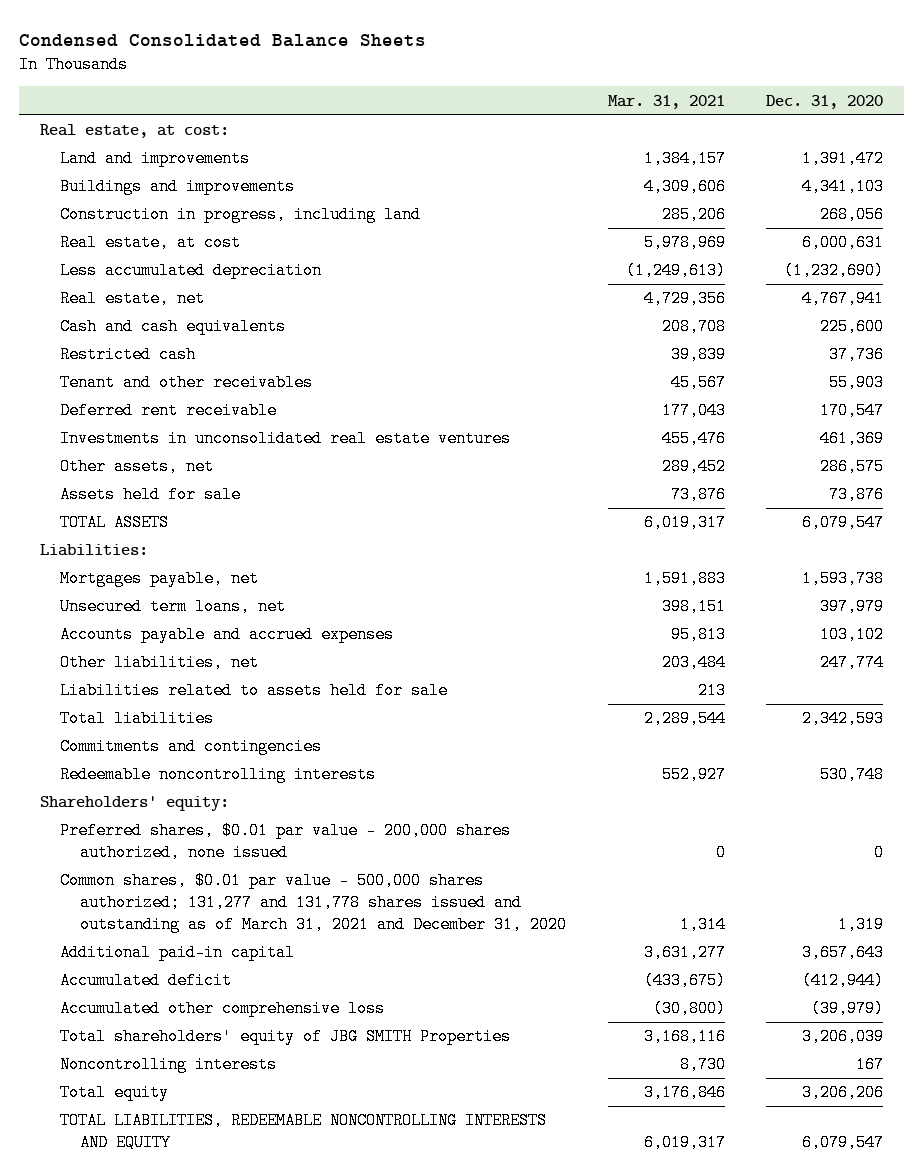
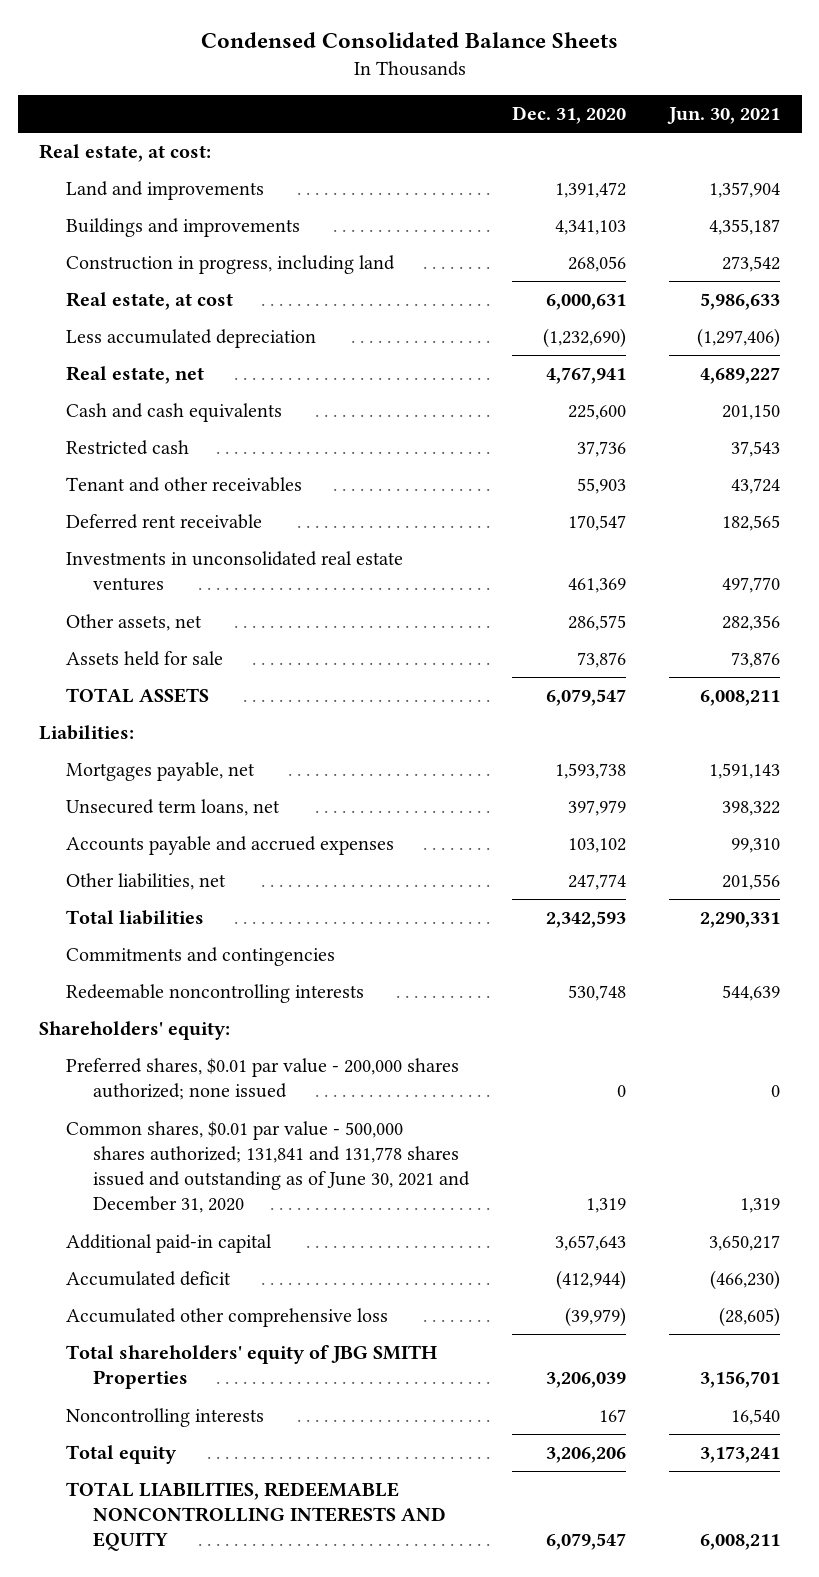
- | Mar. 31, 2021 | Dec. 31, 2020
+ | Dec. 31, 2020 | Jun. 30, 2021
- Liabilities related to assets held for sale | 213 |
- Preferred shares, $0.01 par value - 200,000 shares authorized, none issued | 0 | 0
- Common shares, $0.01 par value - 500,000 shares authorized; 131,277 and 131,778 shares issued and outstanding as of March 31, 2021 and December 31, 2020 | 1,314 | 1,319
+ Preferred shares, $0.01 par value - 200,000 shares authorized; none issued | 0 | 0
+ Common shares, $0.01 par value - 500,000 shares authorized; 131,841 and 131,778 shares issued and outstanding as of June 30, 2021 and December 31, 2020 | 1,319 | 1,319

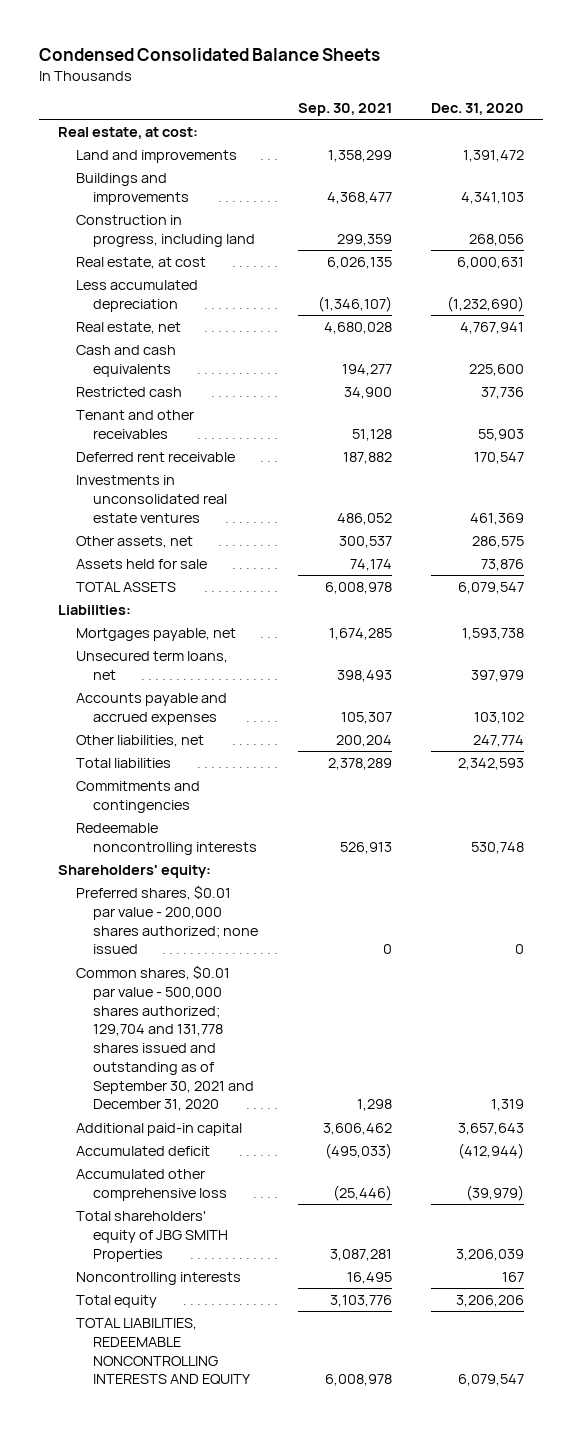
- | Dec. 31, 2020 | Jun. 30, 2021
+ | Sep. 30, 2021 | Dec. 31, 2020
- Common shares, $0.01 par value - 500,000 shares authorized; 131,841 and 131,778 shares issued and outstanding as of June 30, 2021 and December 31, 2020 | 1,319 | 1,319
+ Common shares, $0.01 par value - 500,000 shares authorized; 129,704 and 131,778 shares issued and outstanding as of September 30, 2021 and December 31, 2020 | 1,298 | 1,319

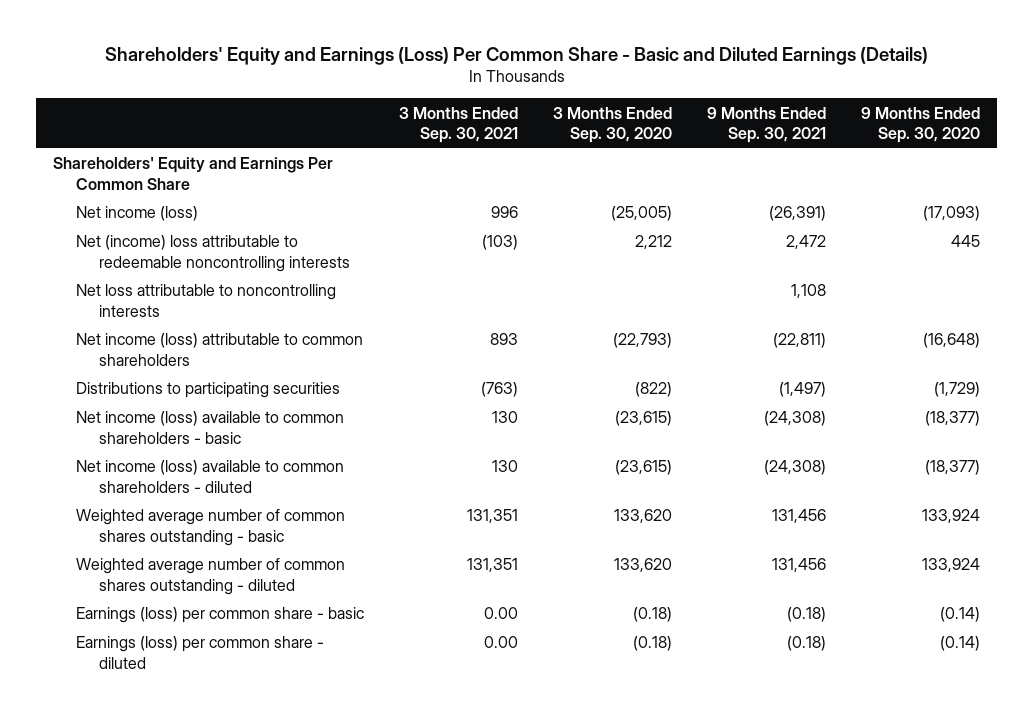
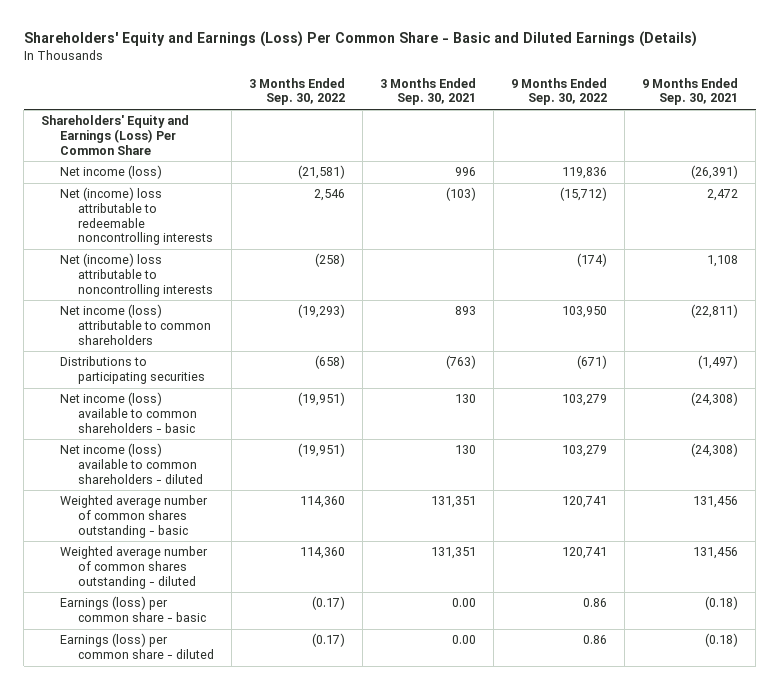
- | 3 Months Ended Sep. 30, 2021 | 3 Months Ended Sep. 30, 2020 | 9 Months Ended Sep. 30, 2021 | 9 Months Ended Sep. 30, 2020
+ | 3 Months Ended Sep. 30, 2022 | 3 Months Ended Sep. 30, 2021 | 9 Months Ended Sep. 30, 2022 | 9 Months Ended Sep. 30, 2021
- Shareholders' Equity and Earnings Per Common Share
+ Shareholders' Equity and Earnings (Loss) Per Common Share
- Net loss attributable to noncontrolling interests | | | 1,108 |
+ Net (income) loss attributable to noncontrolling interests | (258) | | (174) | 1,108

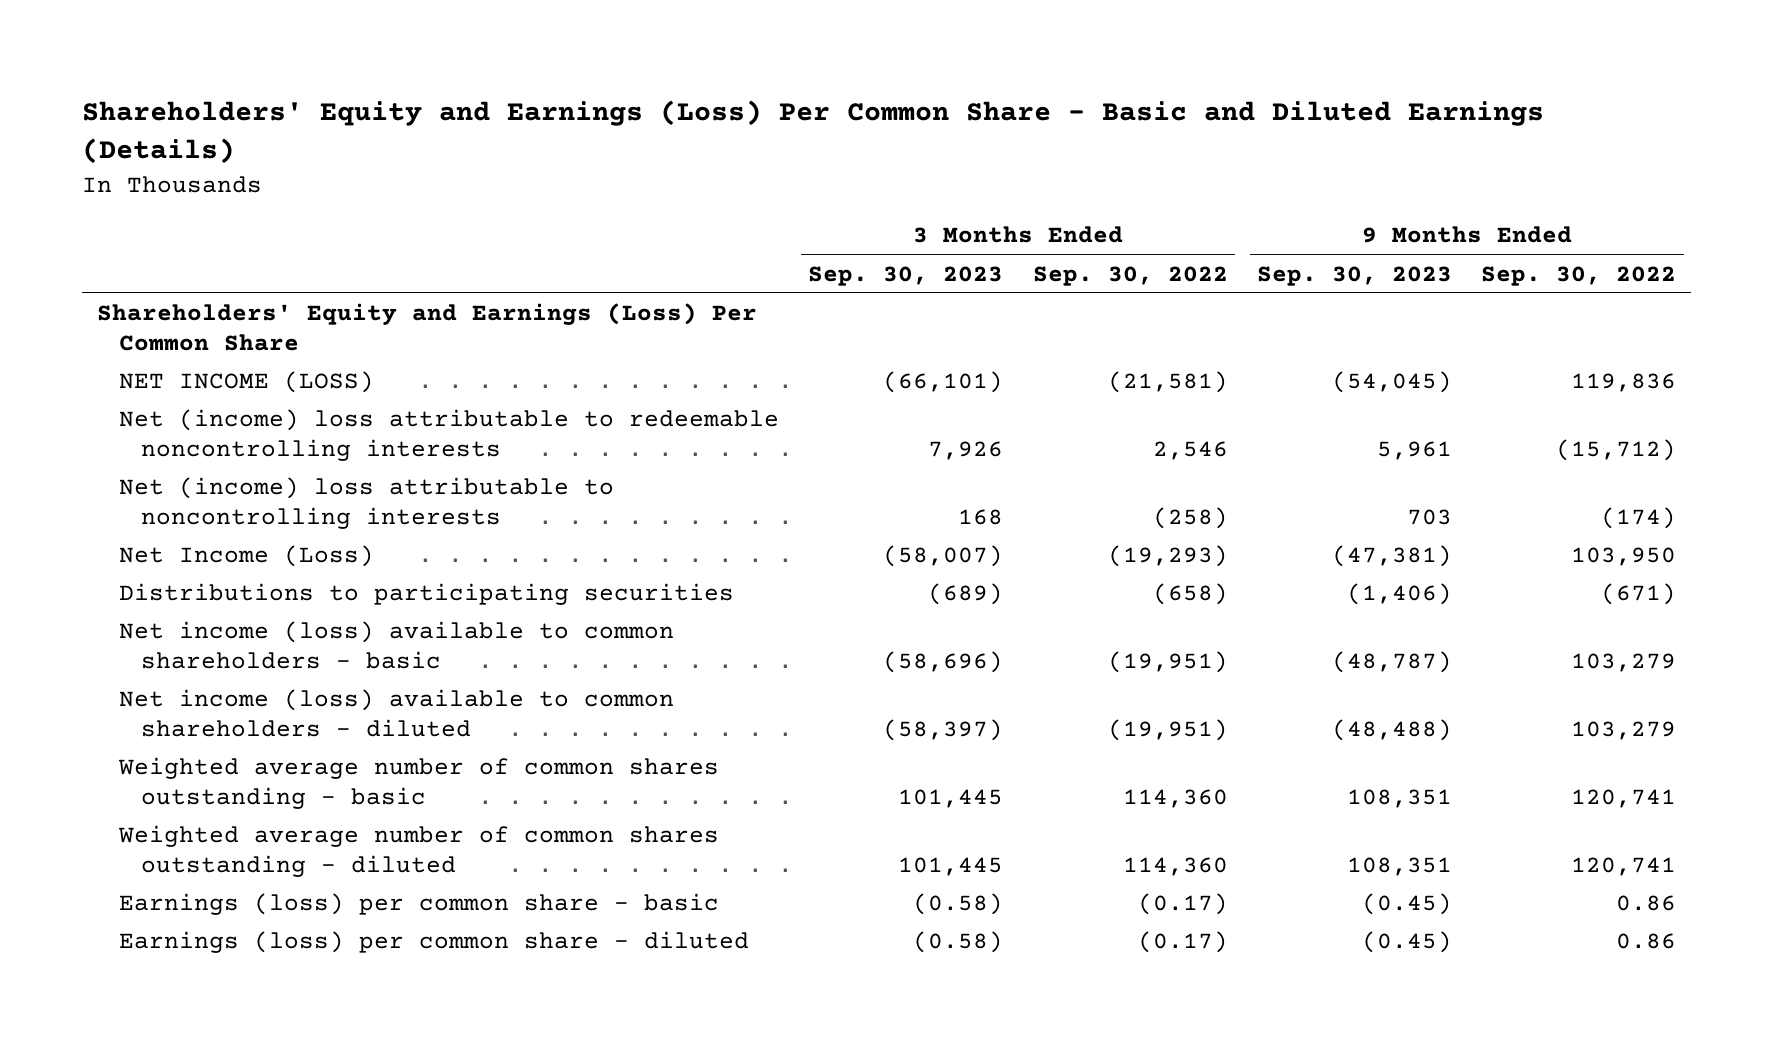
- | 3 Months Ended Sep. 30, 2022 | 3 Months Ended Sep. 30, 2021 | 9 Months Ended Sep. 30, 2022 | 9 Months Ended Sep. 30, 2021
+ | 3 Months Ended Sep. 30, 2023 | 3 Months Ended Sep. 30, 2022 | 9 Months Ended Sep. 30, 2023 | 9 Months Ended Sep. 30, 2022
- Net income (loss) | (21,581) | 996 | 119,836 | (26,391)
+ NET INCOME (LOSS) | (66,101) | (21,581) | (54,045) | 119,836
- Net income (loss) attributable to common shareholders | (19,293) | 893 | 103,950 | (22,811)
+ Net Income (Loss) | (58,007) | (19,293) | (47,381) | 103,950

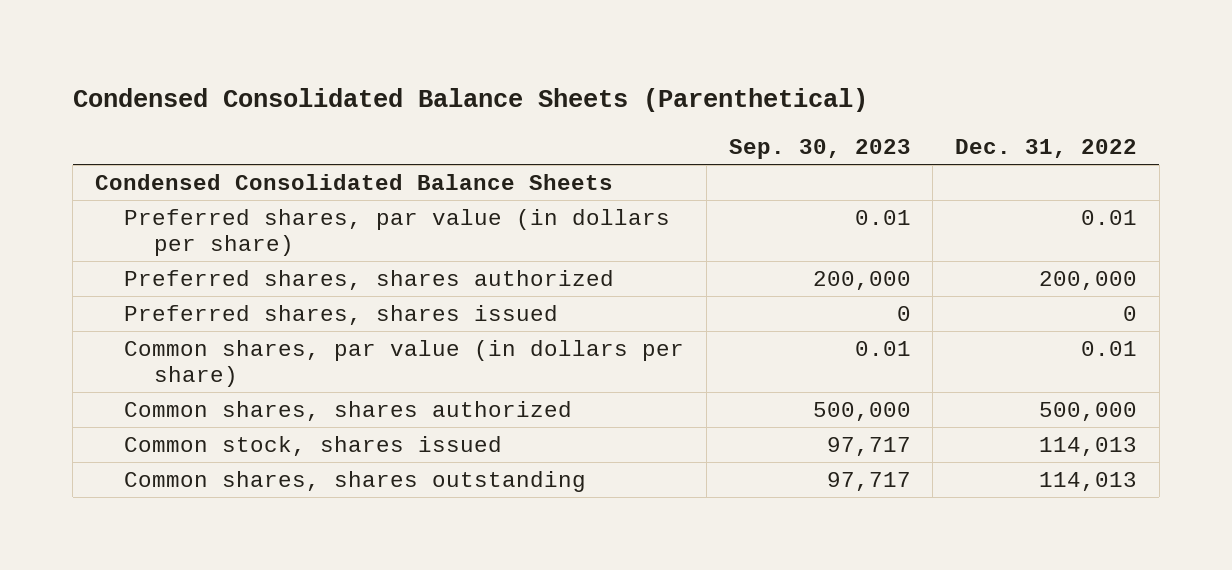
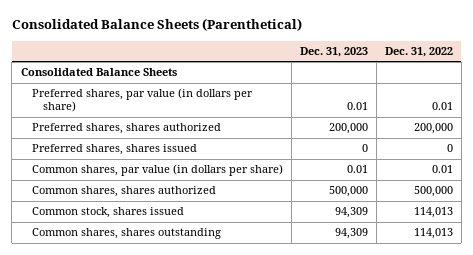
- Condensed Consolidated Balance Sheets (Parenthetical)
+ Consolidated Balance Sheets (Parenthetical)
- | Sep. 30, 2023 | Dec. 31, 2022
+ | Dec. 31, 2023 | Dec. 31, 2022
- Condensed Consolidated Balance Sheets
+ Consolidated Balance Sheets

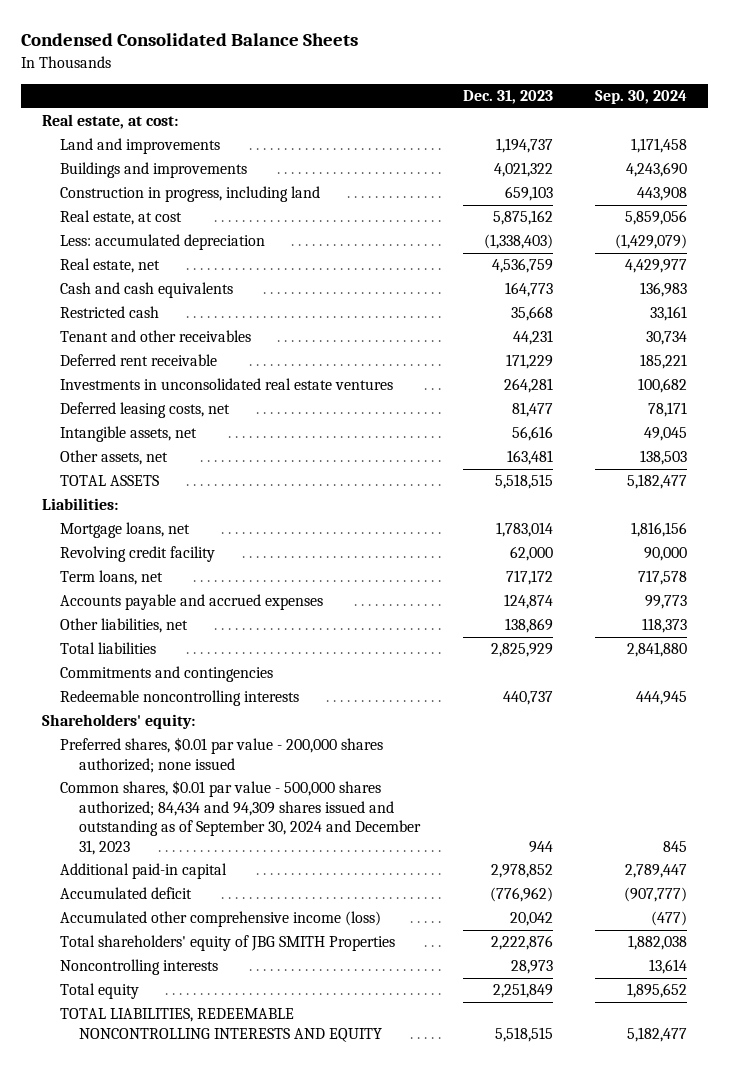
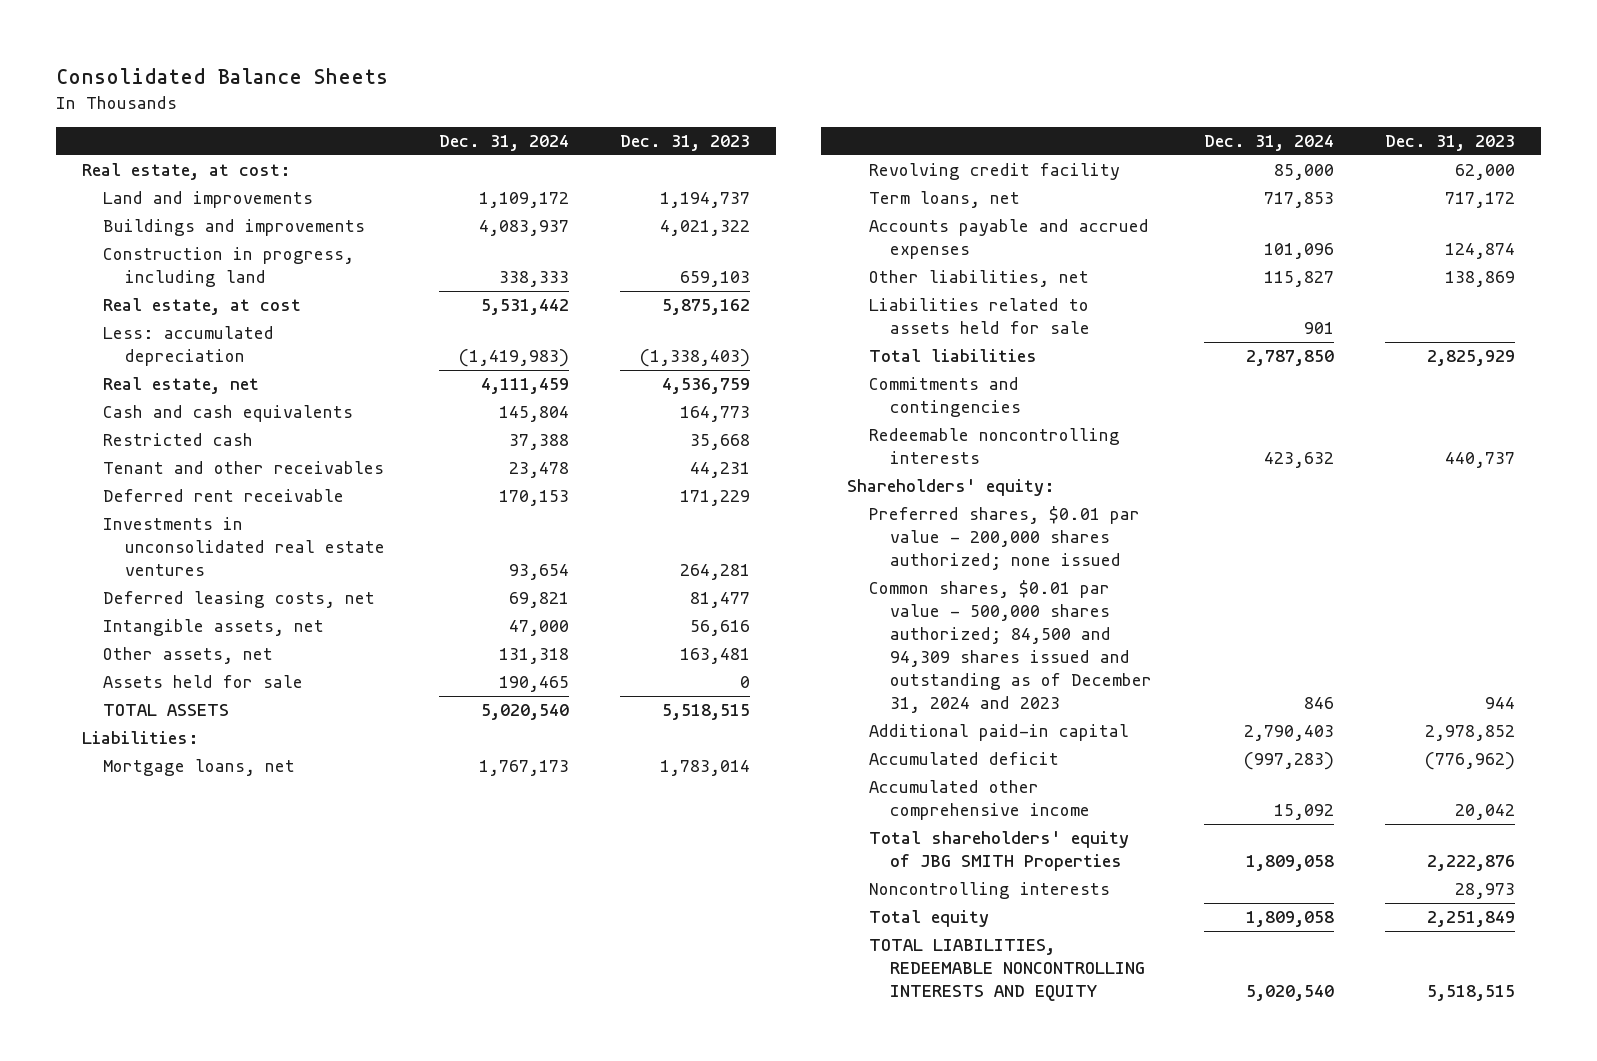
- Condensed Consolidated Balance Sheets
+ Consolidated Balance Sheets
- | Dec. 31, 2023 | Sep. 30, 2024
+ | Dec. 31, 2024 | Dec. 31, 2023
+ Assets held for sale | 190,465 | 0
+ Liabilities related to assets held for sale | 901 |
- Common shares, $0.01 par value - 500,000 shares authorized; 84,434 and 94,309 shares issued and outstanding as of September 30, 2024 and December 31, 2023 | 944 | 845
+ Common shares, $0.01 par value - 500,000 shares authorized; 84,500 and 94,309 shares issued and outstanding as of December 31, 2024 and 2023 | 846 | 944
- Accumulated other comprehensive income (loss) | 20,042 | (477)
+ Accumulated other comprehensive income | 15,092 | 20,042

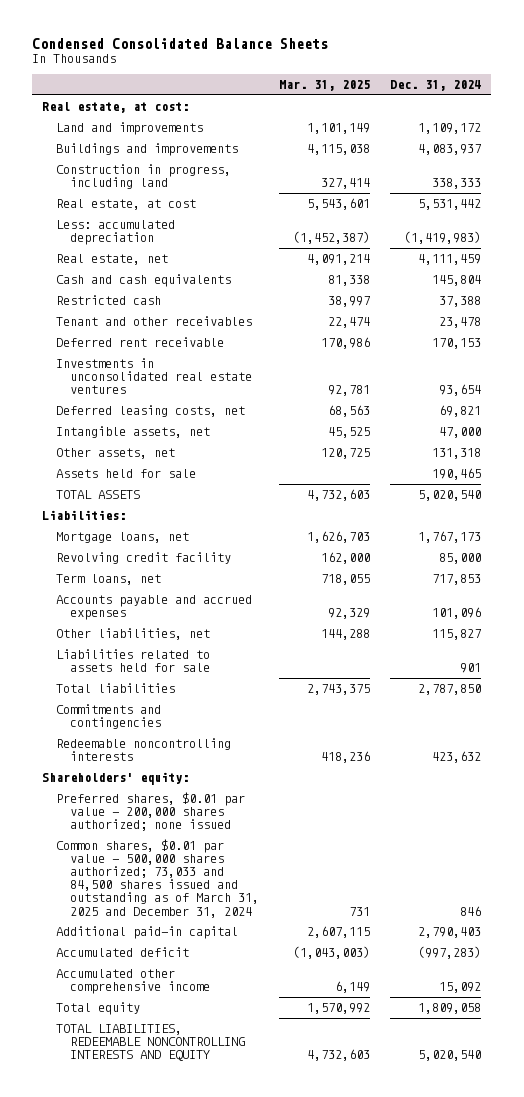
- Consolidated Balance Sheets
+ Condensed Consolidated Balance Sheets
- | Dec. 31, 2024 | Dec. 31, 2023
+ | Mar. 31, 2025 | Dec. 31, 2024
- Common shares, $0.01 par value - 500,000 shares authorized; 84,500 and 94,309 shares issued and outstanding as of December 31, 2024 and 2023 | 846 | 944
+ Common shares, $0.01 par value - 500,000 shares authorized; 73,033 and 84,500 shares issued and outstanding as of March 31, 2025 and December 31, 2024 | 731 | 846
- Total shareholders' equity of JBG SMITH Properties | 1,809,058 | 2,222,876
- Noncontrolling interests | | 28,973

